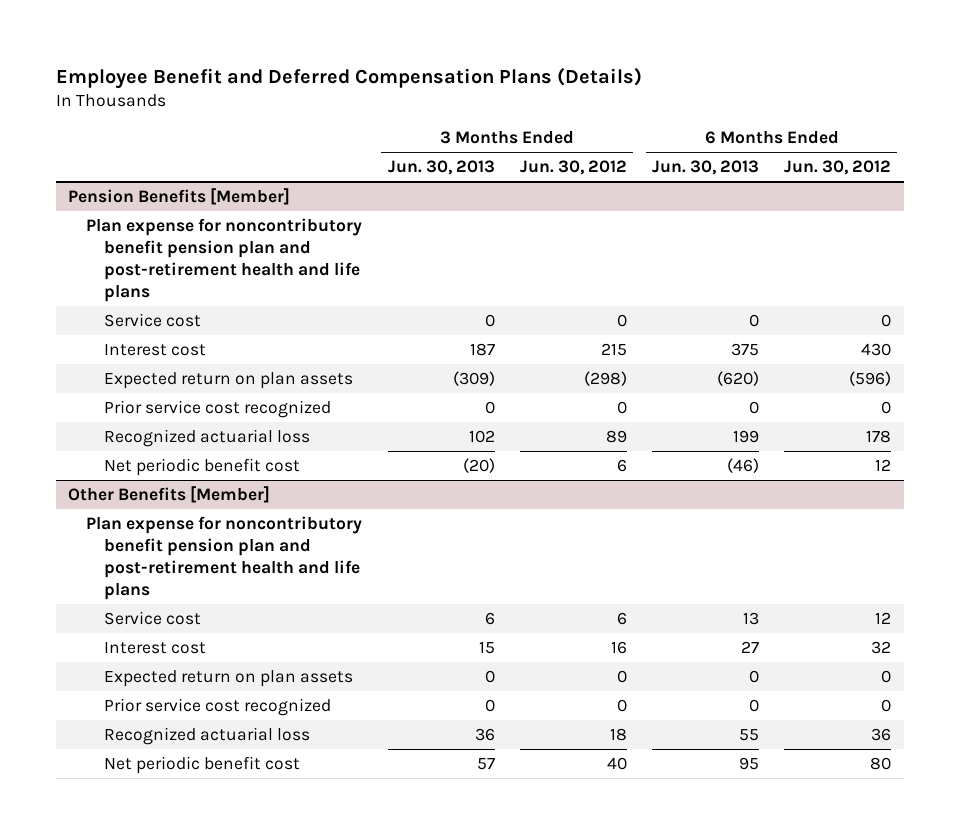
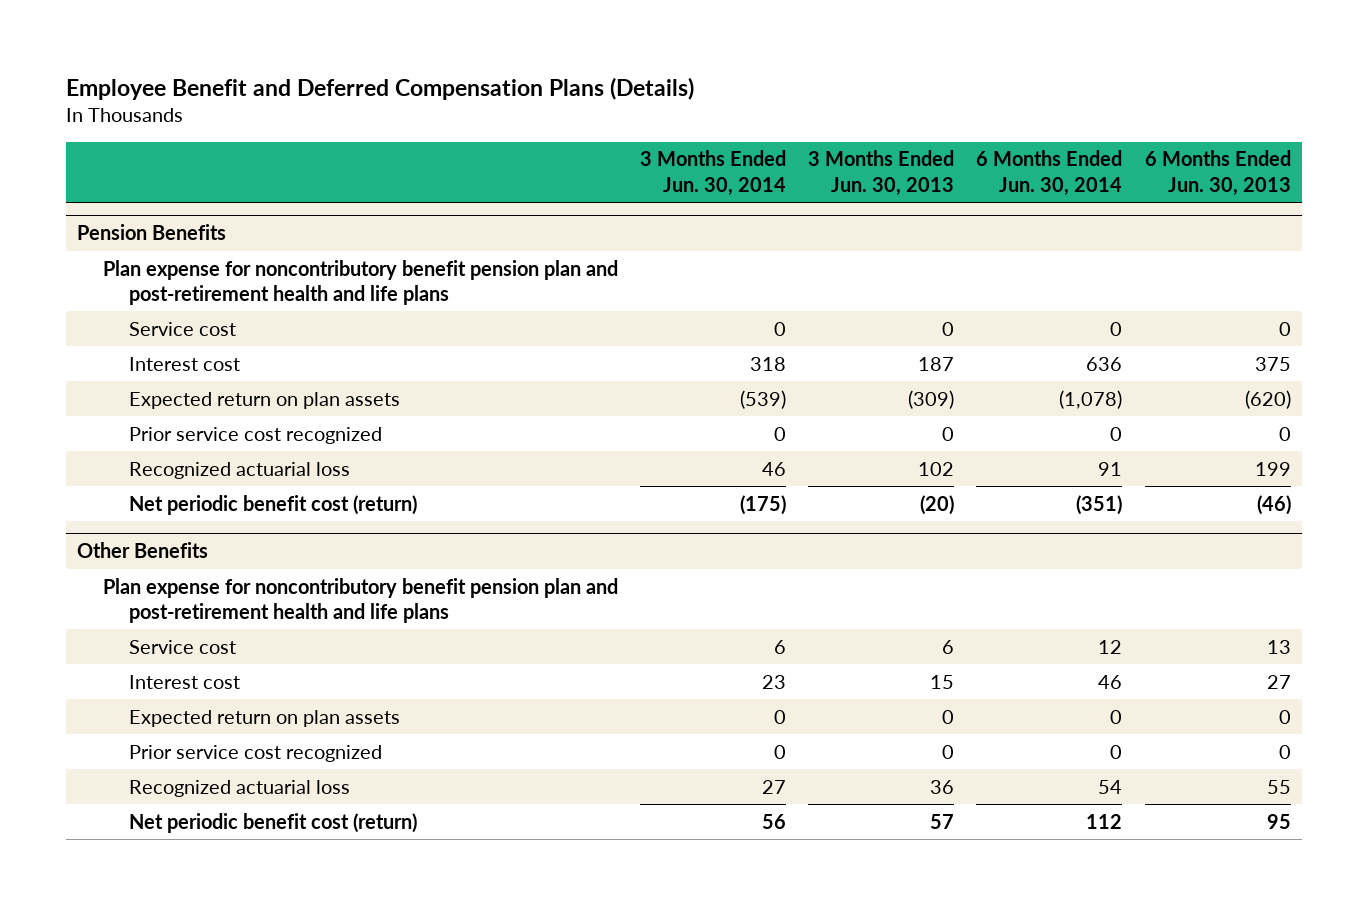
- | 3 Months Ended Jun. 30, 2013 | 3 Months Ended Jun. 30, 2012 | 6 Months Ended Jun. 30, 2013 | 6 Months Ended Jun. 30, 2012
+ | 3 Months Ended Jun. 30, 2014 | 3 Months Ended Jun. 30, 2013 | 6 Months Ended Jun. 30, 2014 | 6 Months Ended Jun. 30, 2013
- Pension Benefits [Member]
+ Pension Benefits
- Net periodic benefit cost | (20) | 6 | (46) | 12
- Other Benefits [Member]
+ Net periodic benefit cost (return) | (175) | (20) | (351) | (46)
+ Other Benefits
- Net periodic benefit cost | 57 | 40 | 95 | 80
+ Net periodic benefit cost (return) | 56 | 57 | 112 | 95

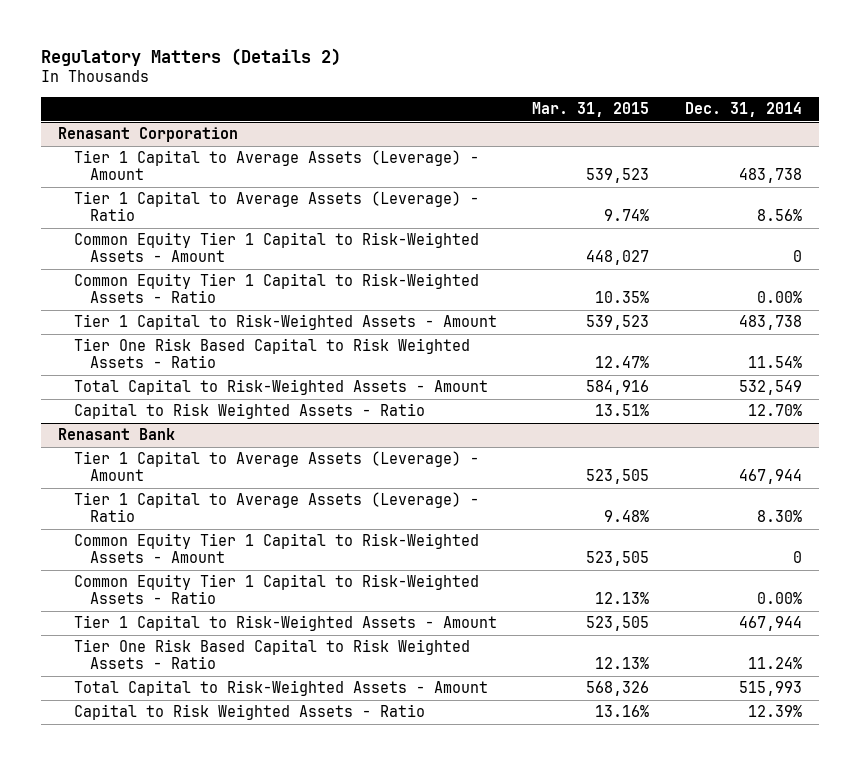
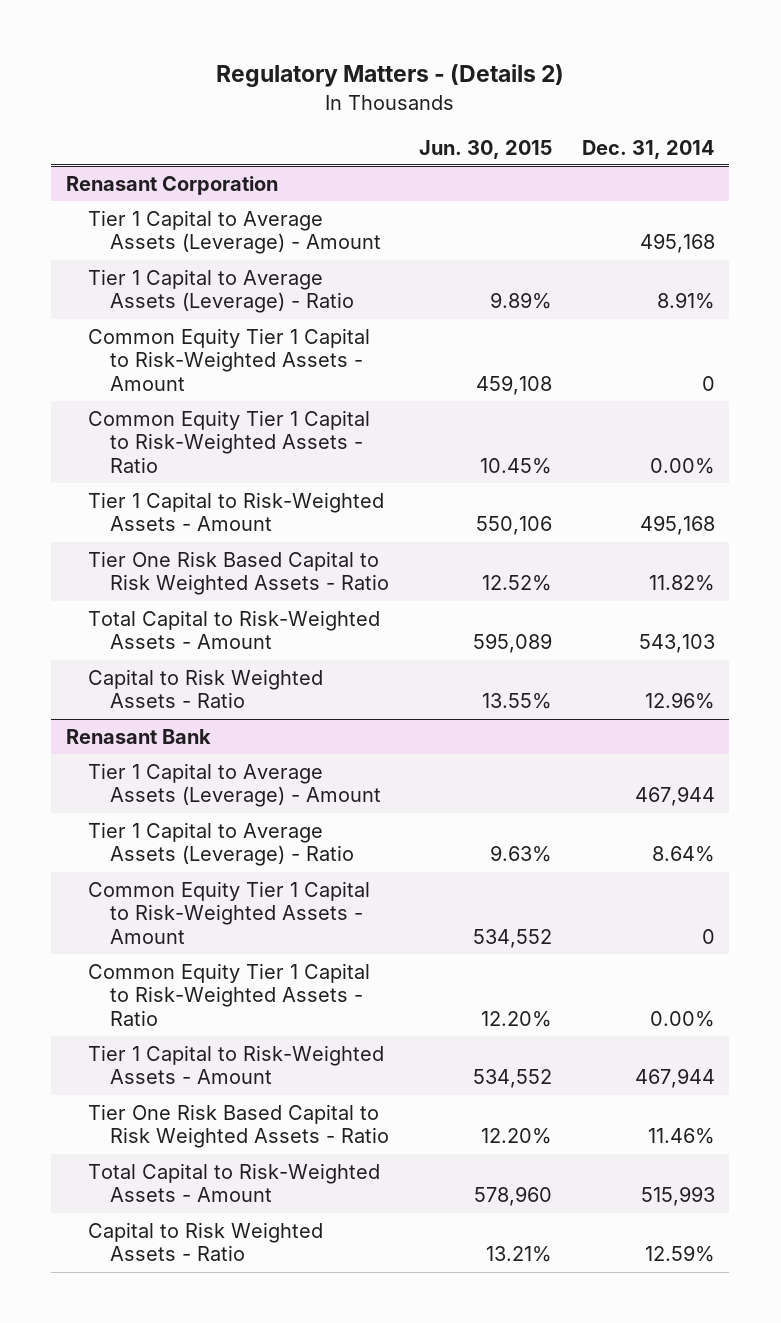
- Regulatory Matters (Details 2)
+ Regulatory Matters - (Details 2)
- | Mar. 31, 2015 | Dec. 31, 2014
+ | Jun. 30, 2015 | Dec. 31, 2014
@ Renasant Corporation
- Tier 1 Capital to Average Assets (Leverage) - Amount | 539,523 | 483,738
- Tier 1 Capital to Average Assets (Leverage) - Ratio | 9.74% | 8.56%
+ Tier 1 Capital to Average Assets (Leverage) - Amount | | 495,168
+ Tier 1 Capital to Average Assets (Leverage) - Ratio | 9.89% | 8.91%
- Tier 1 Capital to Risk-Weighted Assets - Amount | 539,523 | 483,738
- Tier One Risk Based Capital to Risk Weighted Assets - Ratio | 12.47% | 11.54%
- Total Capital to Risk-Weighted Assets - Amount | 584,916 | 532,549
- Capital to Risk Weighted Assets - Ratio | 13.51% | 12.70%
+ Tier 1 Capital to Risk-Weighted Assets - Amount | 550,106 | 495,168
+ Tier One Risk Based Capital to Risk Weighted Assets - Ratio | 12.52% | 11.82%
+ Total Capital to Risk-Weighted Assets - Amount | 595,089 | 543,103
+ Capital to Risk Weighted Assets - Ratio | 13.55% | 12.96%
@ Renasant Bank
- Tier 1 Capital to Average Assets (Leverage) - Ratio | 9.48% | 8.30%
+ Tier 1 Capital to Average Assets (Leverage) - Ratio | 9.63% | 8.64%
- Tier One Risk Based Capital to Risk Weighted Assets - Ratio | 12.13% | 11.24%
+ Tier One Risk Based Capital to Risk Weighted Assets - Ratio | 12.20% | 11.46%
- Capital to Risk Weighted Assets - Ratio | 13.16% | 12.39%
+ Capital to Risk Weighted Assets - Ratio | 13.21% | 12.59%

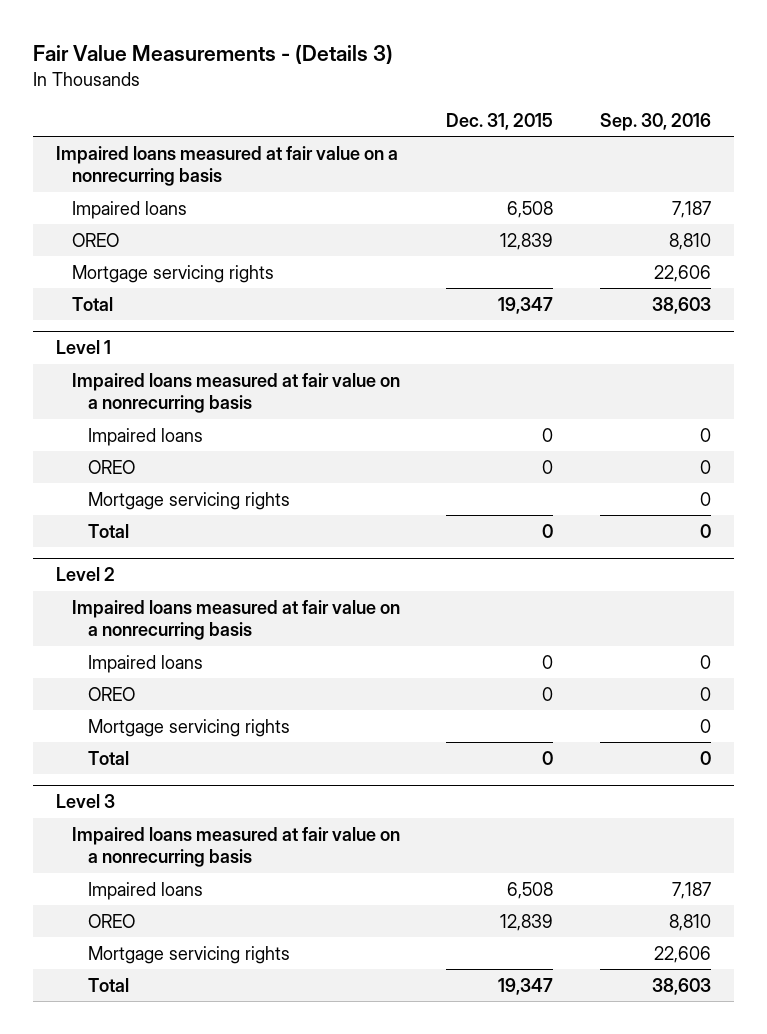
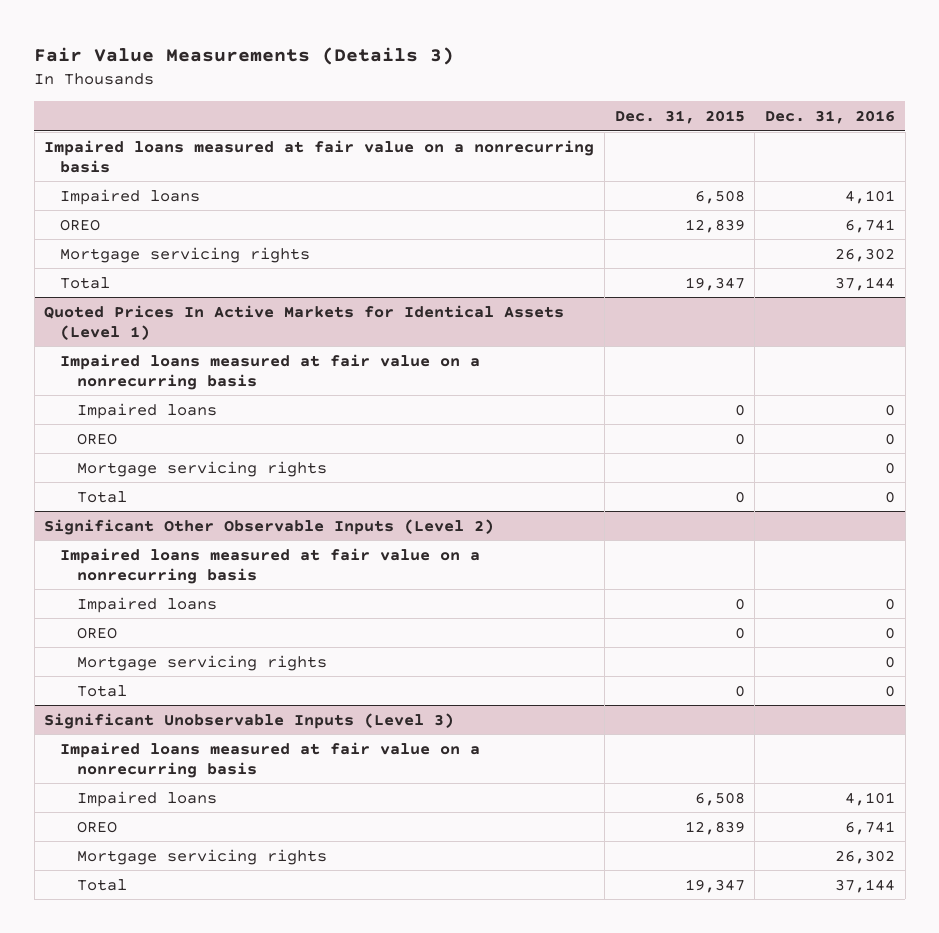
- Fair Value Measurements - (Details 3)
+ Fair Value Measurements (Details 3)
- | Dec. 31, 2015 | Sep. 30, 2016
+ | Dec. 31, 2015 | Dec. 31, 2016
- Level 1
+ Quoted Prices In Active Markets for Identical Assets (Level 1)
- Level 2
+ Significant Other Observable Inputs (Level 2)
- Level 3
+ Significant Unobservable Inputs (Level 3)

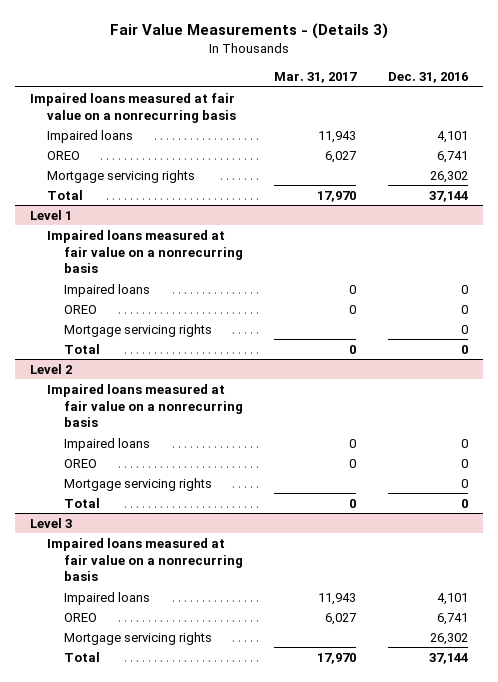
- Fair Value Measurements (Details 3)
+ Fair Value Measurements - (Details 3)
- | Dec. 31, 2015 | Dec. 31, 2016
+ | Mar. 31, 2017 | Dec. 31, 2016
- Quoted Prices In Active Markets for Identical Assets (Level 1)
+ Level 1
- Significant Other Observable Inputs (Level 2)
+ Level 2
- Significant Unobservable Inputs (Level 3)
+ Level 3

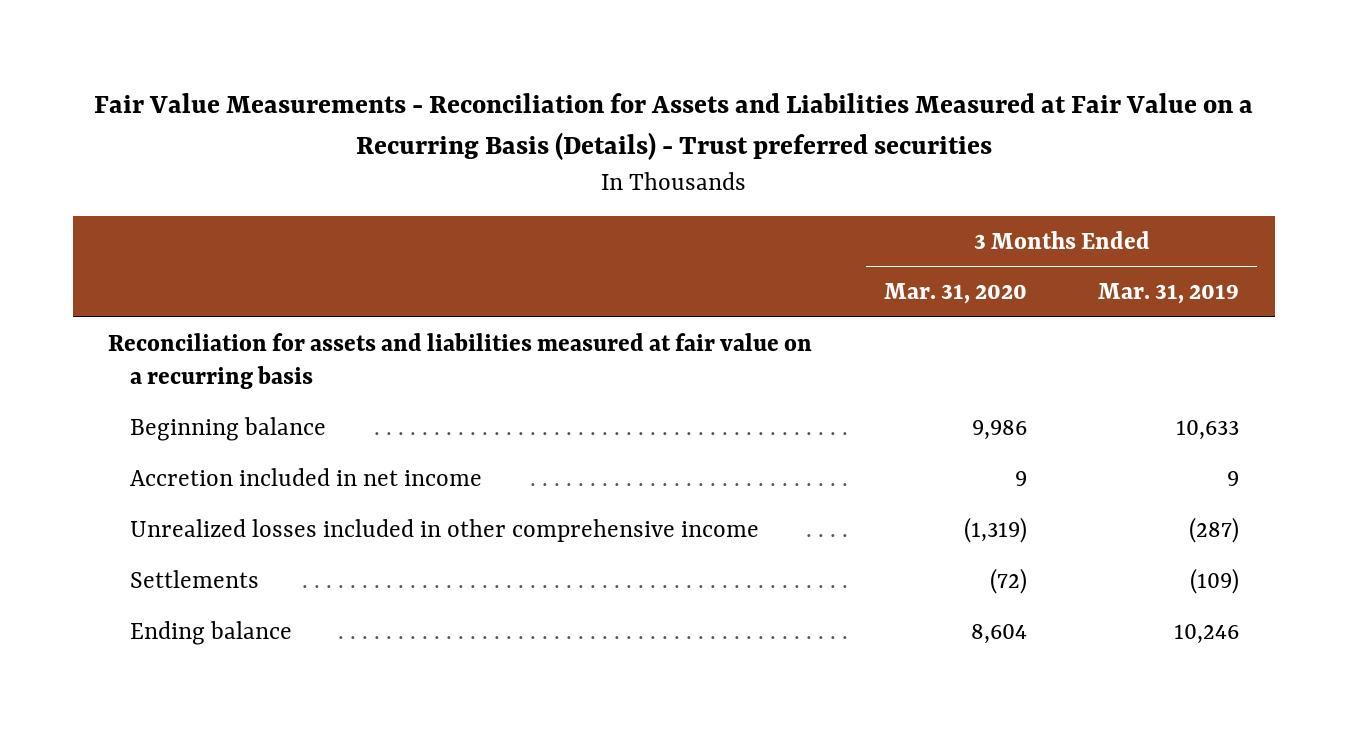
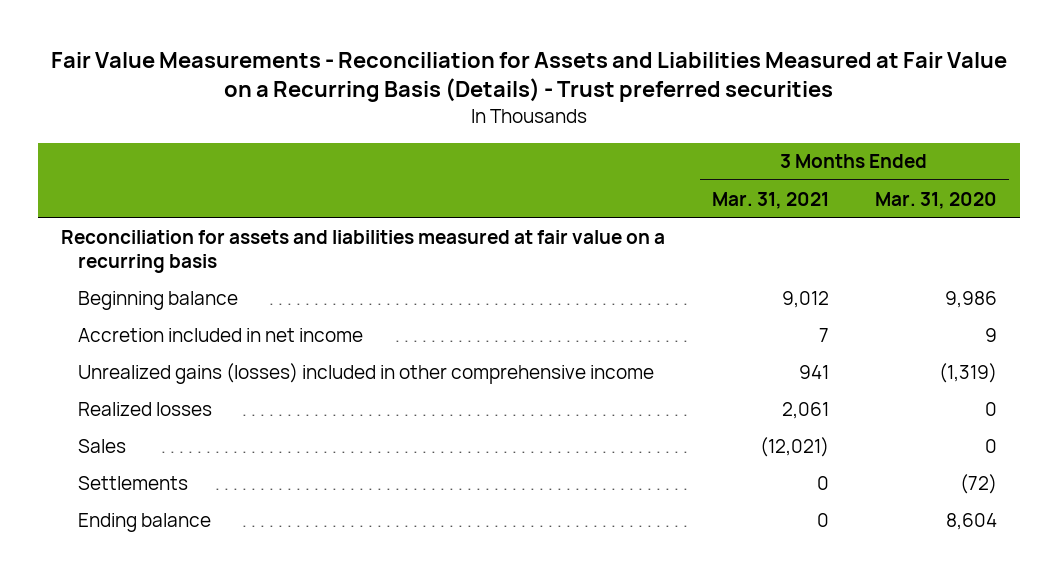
- | 3 Months Ended Mar. 31, 2020 | 3 Months Ended Mar. 31, 2019
+ | 3 Months Ended Mar. 31, 2021 | 3 Months Ended Mar. 31, 2020
- Unrealized losses included in other comprehensive income | (1,319) | (287)
+ Unrealized gains (losses) included in other comprehensive income | 941 | (1,319)
+ Realized losses | 2,061 | 0
+ Sales | (12,021) | 0

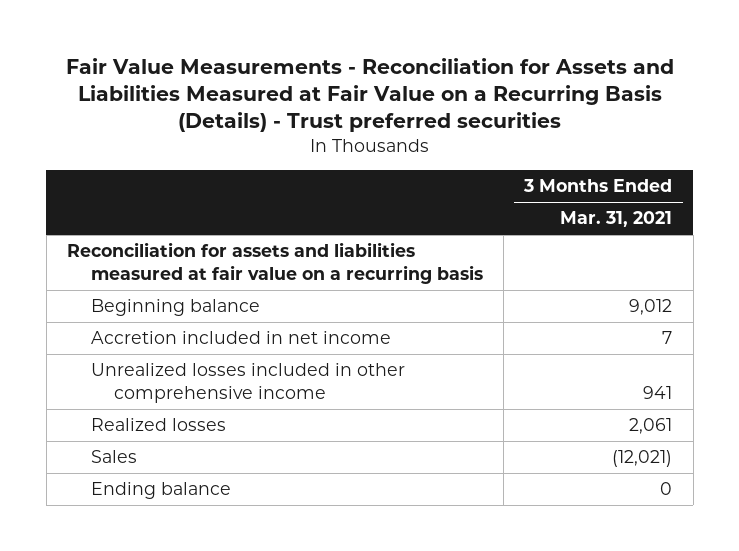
- | 3 Months Ended Mar. 31, 2021 | 3 Months Ended Mar. 31, 2020
+ | 3 Months Ended Mar. 31, 2021
- Unrealized gains (losses) included in other comprehensive income | 941 | (1,319)
+ Unrealized losses included in other comprehensive income | 941
- Settlements | 0 | (72)

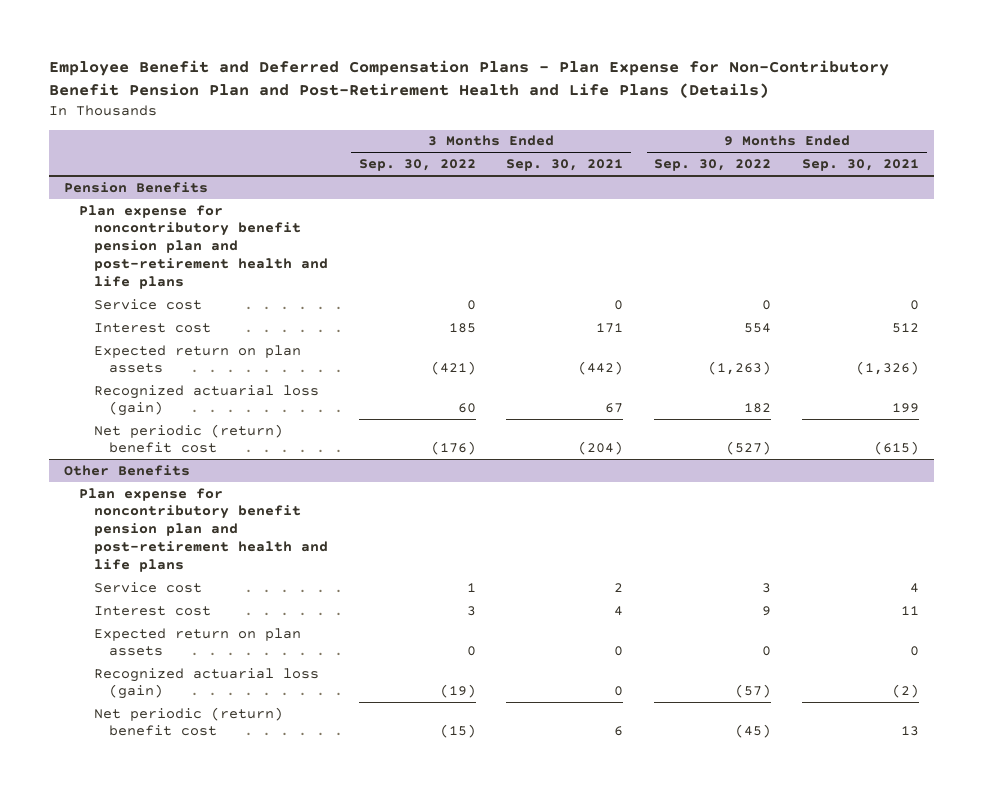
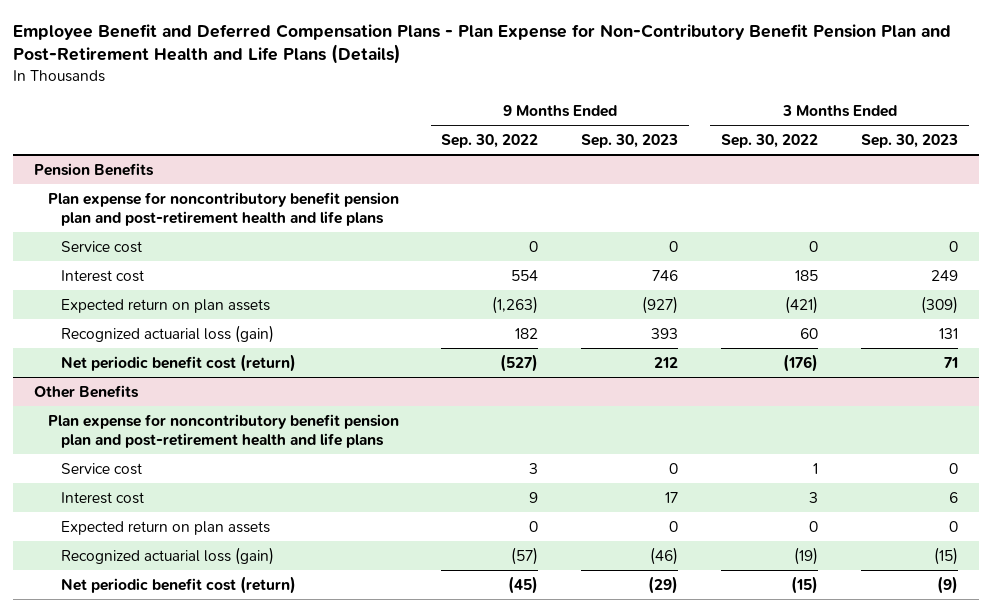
- | 3 Months Ended Sep. 30, 2022 | 3 Months Ended Sep. 30, 2021 | 9 Months Ended Sep. 30, 2022 | 9 Months Ended Sep. 30, 2021
+ | 9 Months Ended Sep. 30, 2022 | 9 Months Ended Sep. 30, 2023 | 3 Months Ended Sep. 30, 2022 | 3 Months Ended Sep. 30, 2023
@ Pension Benefits
- Net periodic (return) benefit cost | (176) | (204) | (527) | (615)
+ Net periodic benefit cost (return) | (527) | 212 | (176) | 71
@ Other Benefits
- Net periodic (return) benefit cost | (15) | 6 | (45) | 13
+ Net periodic benefit cost (return) | (45) | (29) | (15) | (9)

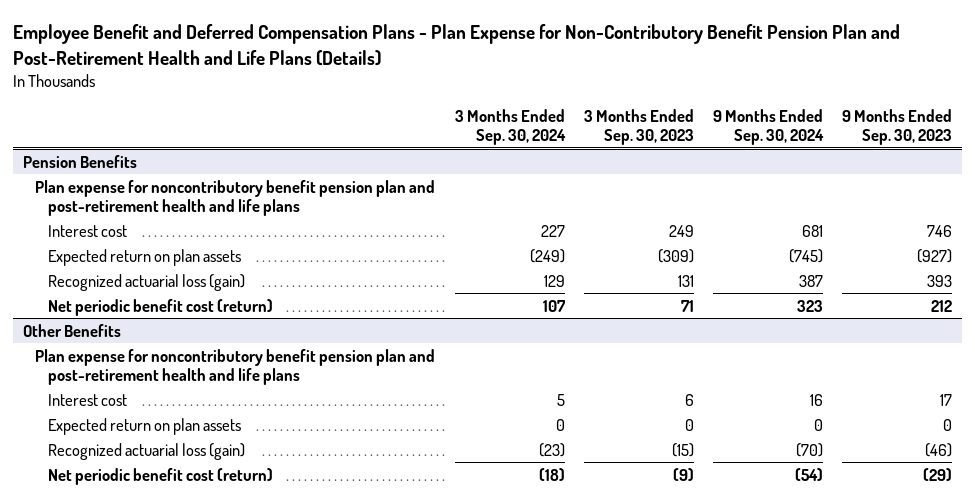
- | 9 Months Ended Sep. 30, 2022 | 9 Months Ended Sep. 30, 2023 | 3 Months Ended Sep. 30, 2022 | 3 Months Ended Sep. 30, 2023
+ | 3 Months Ended Sep. 30, 2024 | 3 Months Ended Sep. 30, 2023 | 9 Months Ended Sep. 30, 2024 | 9 Months Ended Sep. 30, 2023
@ Pension Benefits
- Service cost | 0 | 0 | 0 | 0
@ Other Benefits
- Service cost | 3 | 0 | 1 | 0

